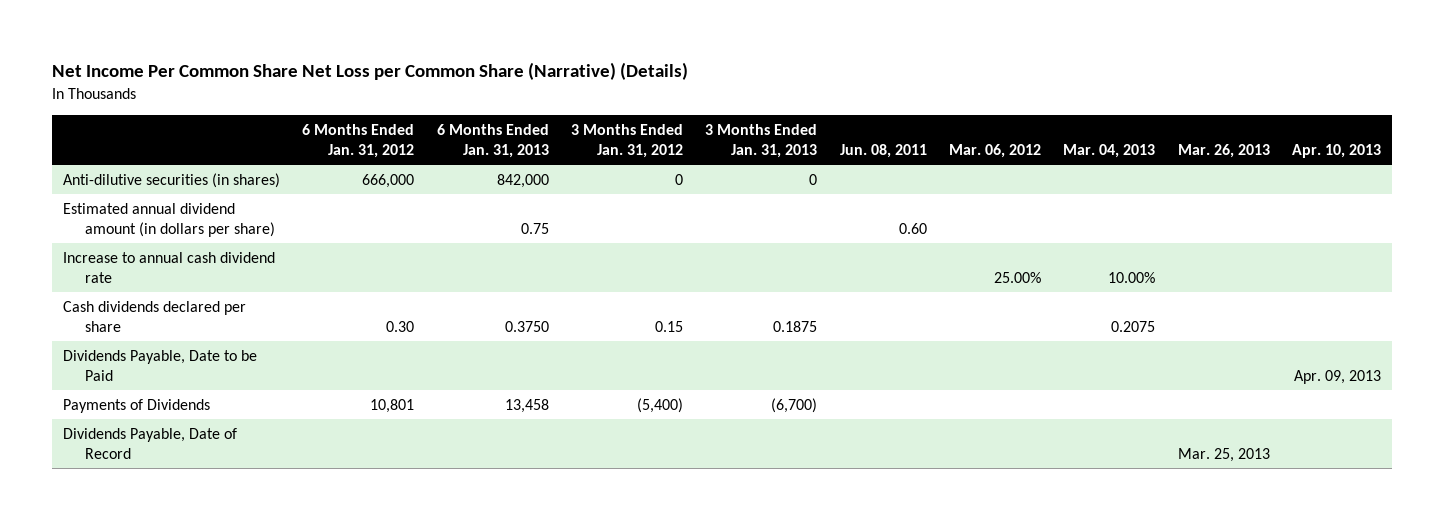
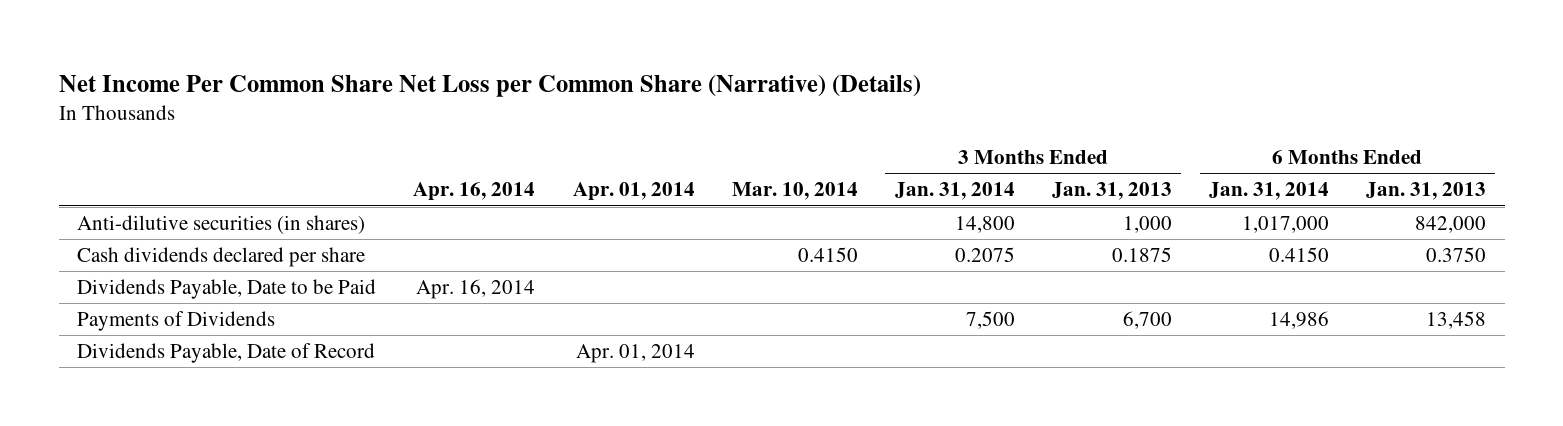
- | 6 Months Ended Jan. 31, 2012 | 6 Months Ended Jan. 31, 2013 | 3 Months Ended Jan. 31, 2012 | 3 Months Ended Jan. 31, 2013 | Jun. 08, 2011 | Mar. 06, 2012 | Mar. 04, 2013 | Mar. 26, 2013 | Apr. 10, 2013
+ | Apr. 16, 2014 | Apr. 01, 2014 | Mar. 10, 2014 | 3 Months Ended Jan. 31, 2014 | 3 Months Ended Jan. 31, 2013 | 6 Months Ended Jan. 31, 2014 | 6 Months Ended Jan. 31, 2013
- Anti-dilutive securities (in shares) | 666,000 | 842,000 | 0 | 0 | | | | |
- Estimated annual dividend amount (in dollars per share) | | 0.75 | | | 0.60 | | | |
- Increase to annual cash dividend rate | | | | | | 25.00% | 10.00% | |
+ Anti-dilutive securities (in shares) | | | | 14,800 | 1,000 | 1,017,000 | 842,000
- Payments of Dividends | 10,801 | 13,458 | (5,400) | (6,700) | | | | |
+ Payments of Dividends | | | | 7,500 | 6,700 | 14,986 | 13,458

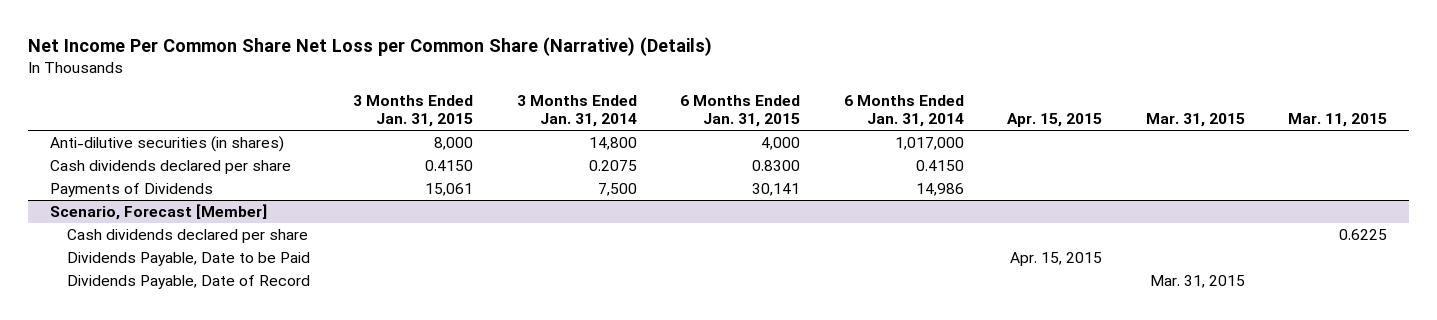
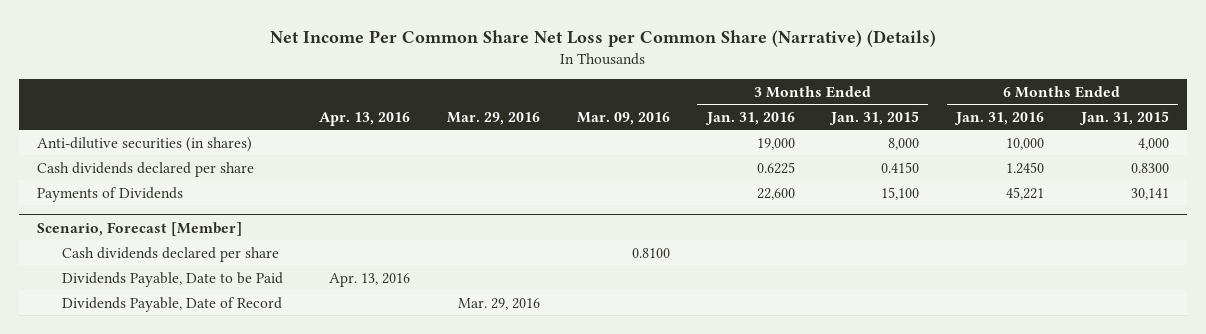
- | 3 Months Ended Jan. 31, 2015 | 3 Months Ended Jan. 31, 2014 | 6 Months Ended Jan. 31, 2015 | 6 Months Ended Jan. 31, 2014 | Apr. 15, 2015 | Mar. 31, 2015 | Mar. 11, 2015
+ | Apr. 13, 2016 | Mar. 29, 2016 | Mar. 09, 2016 | 3 Months Ended Jan. 31, 2016 | 3 Months Ended Jan. 31, 2015 | 6 Months Ended Jan. 31, 2016 | 6 Months Ended Jan. 31, 2015
- Payments of Dividends | 15,061 | 7,500 | 30,141 | 14,986 | | |
+ Payments of Dividends | | | | 22,600 | 15,100 | 45,221 | 30,141

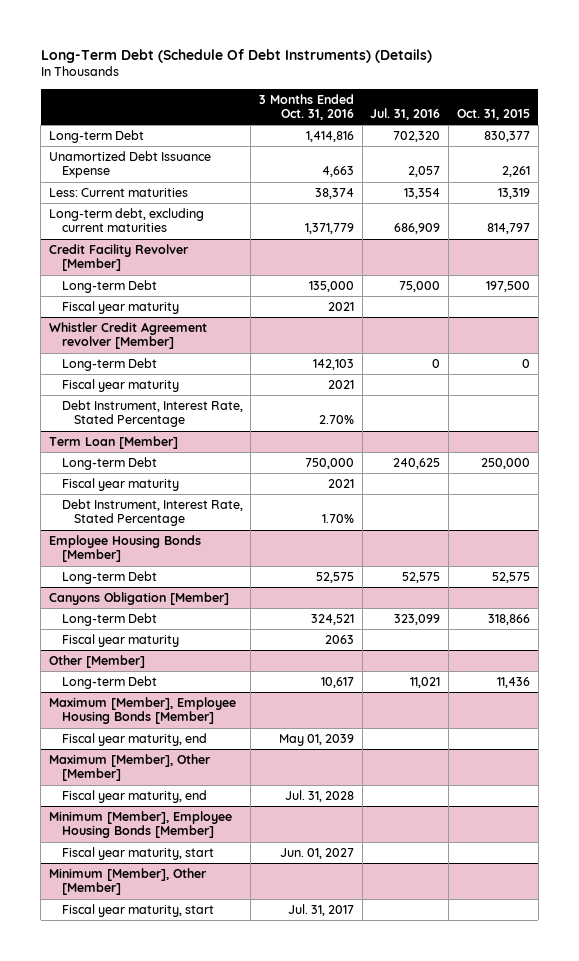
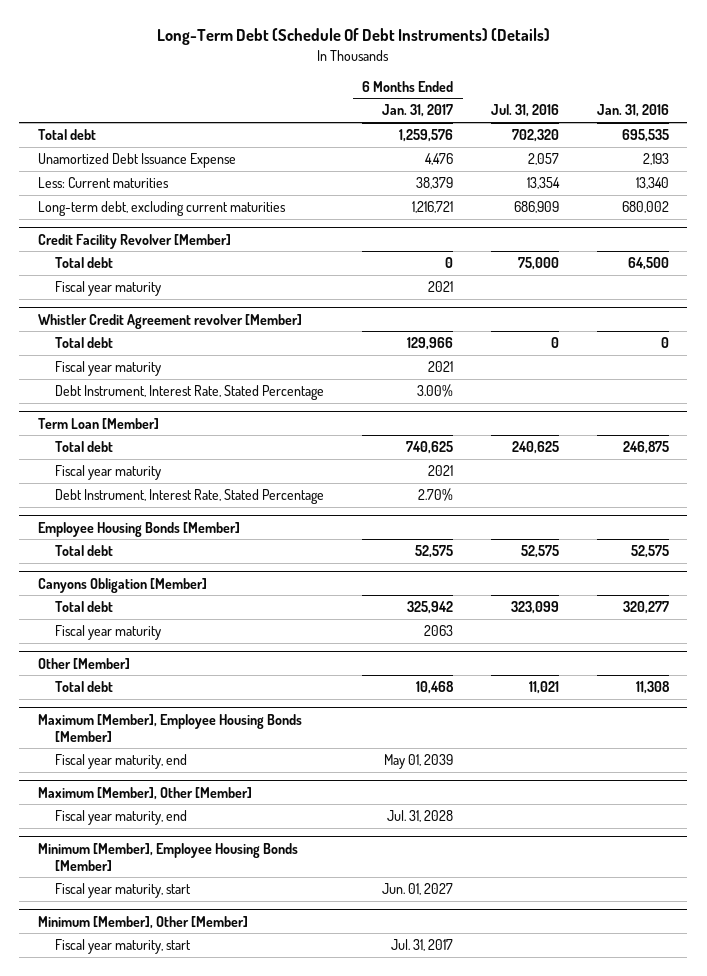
- | 3 Months Ended Oct. 31, 2016 | Jul. 31, 2016 | Oct. 31, 2015
+ | 6 Months Ended Jan. 31, 2017 | Jul. 31, 2016 | Jan. 31, 2016
- Long-term Debt | 1,414,816 | 702,320 | 830,377
+ Total debt | 1,259,576 | 702,320 | 695,535
@ Credit Facility Revolver [Member]
- Long-term Debt | 135,000 | 75,000 | 197,500
+ Total debt | 0 | 75,000 | 64,500
@ Whistler Credit Agreement revolver [Member]
- Long-term Debt | 142,103 | 0 | 0
+ Total debt | 129,966 | 0 | 0
@ Term Loan [Member]
- Long-term Debt | 750,000 | 240,625 | 250,000
+ Total debt | 740,625 | 240,625 | 246,875
@ Employee Housing Bonds [Member]
- Long-term Debt | 52,575 | 52,575 | 52,575
+ Total debt | 52,575 | 52,575 | 52,575
@ Canyons Obligation [Member]
- Long-term Debt | 324,521 | 323,099 | 318,866
+ Total debt | 325,942 | 323,099 | 320,277
@ Other [Member]
- Long-term Debt | 10,617 | 11,021 | 11,436
+ Total debt | 10,468 | 11,021 | 11,308

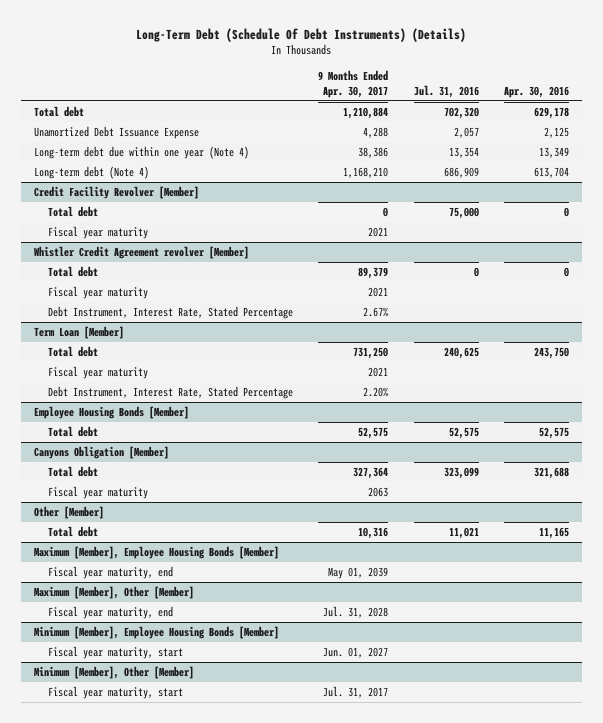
- | 6 Months Ended Jan. 31, 2017 | Jul. 31, 2016 | Jan. 31, 2016
+ | 9 Months Ended Apr. 30, 2017 | Jul. 31, 2016 | Apr. 30, 2016
- Less: Current maturities | 38,379 | 13,354 | 13,340
- Long-term debt, excluding current maturities | 1,216,721 | 686,909 | 680,002
+ Long-term debt due within one year (Note 4) | 38,386 | 13,354 | 13,349
+ Long-term debt (Note 4) | 1,168,210 | 686,909 | 613,704

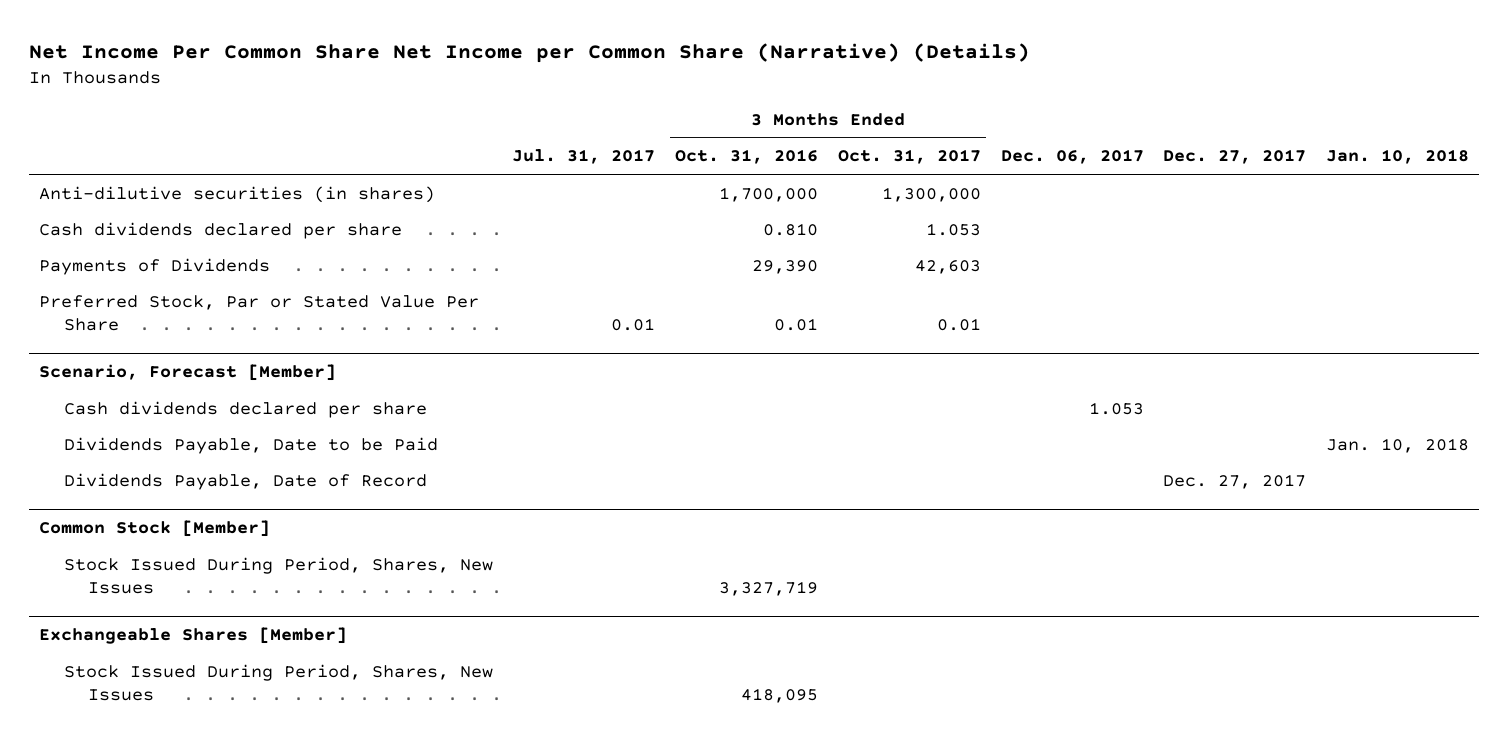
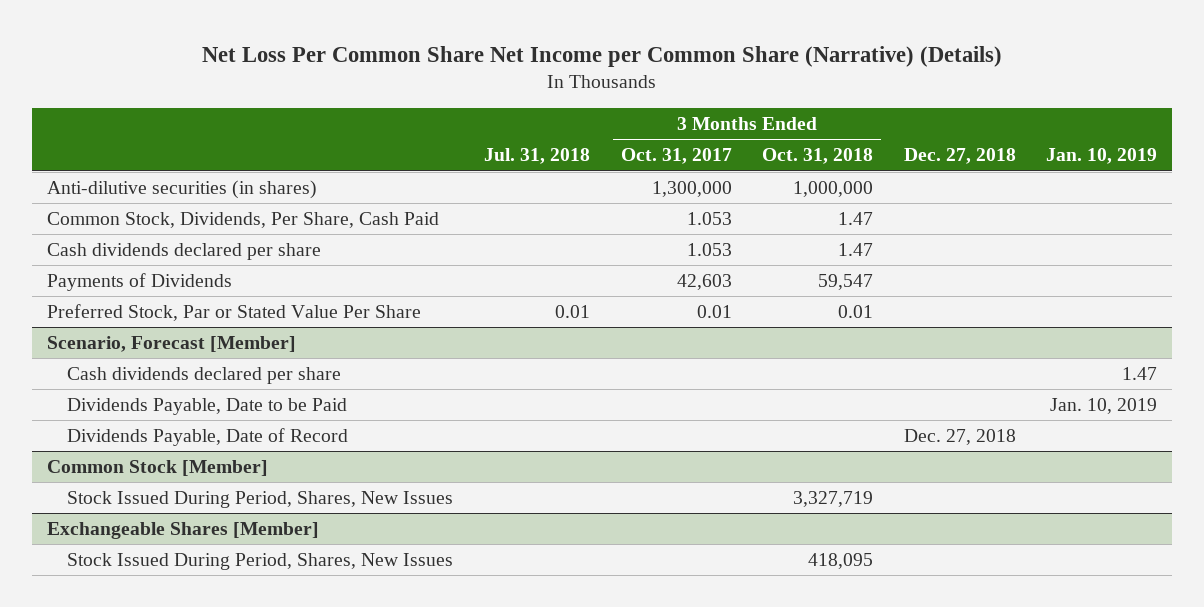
- Net Income Per Common Share Net Income per Common Share (Narrative) (Details)
+ Net Loss Per Common Share Net Income per Common Share (Narrative) (Details)
- | Jul. 31, 2017 | 3 Months Ended Oct. 31, 2016 | 3 Months Ended Oct. 31, 2017 | Dec. 06, 2017 | Dec. 27, 2017 | Jan. 10, 2018
+ | Jul. 31, 2018 | 3 Months Ended Oct. 31, 2017 | 3 Months Ended Oct. 31, 2018 | Dec. 27, 2018 | Jan. 10, 2019
+ Common Stock, Dividends, Per Share, Cash Paid | | 1.053 | 1.47 | |

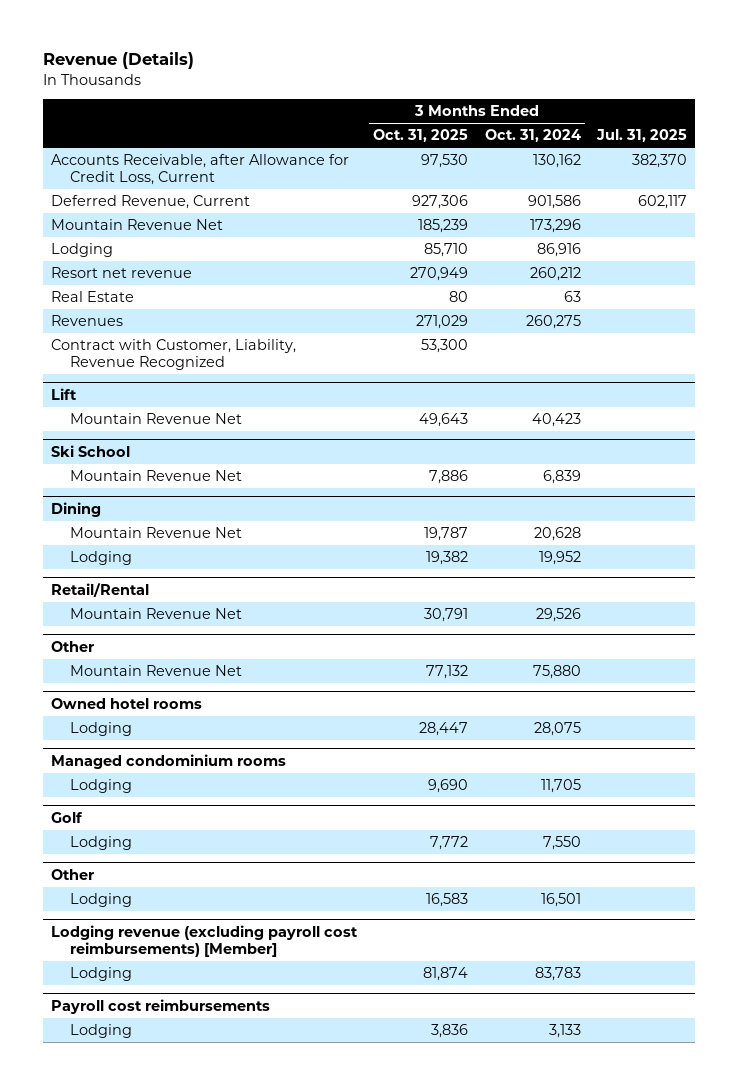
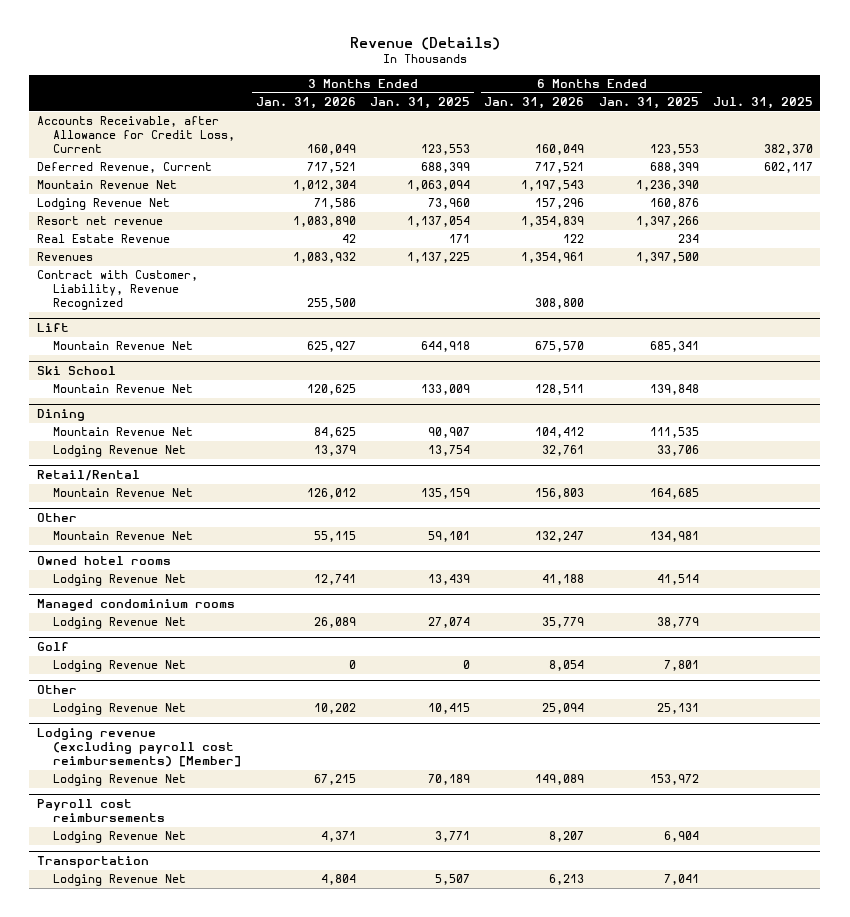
- | 3 Months Ended Oct. 31, 2025 | 3 Months Ended Oct. 31, 2024 | Jul. 31, 2025
+ | 3 Months Ended Jan. 31, 2026 | 3 Months Ended Jan. 31, 2025 | 6 Months Ended Jan. 31, 2026 | 6 Months Ended Jan. 31, 2025 | Jul. 31, 2025
- Lodging | 85,710 | 86,916 |
+ Lodging Revenue Net | 71,586 | 73,960 | 157,296 | 160,876 |
- Real Estate | 80 | 63 |
+ Real Estate Revenue | 42 | 171 | 122 | 234 |
@ Dining
- Lodging | 19,382 | 19,952 |
+ Lodging Revenue Net | 13,379 | 13,754 | 32,761 | 33,706 |
@ Owned hotel rooms
- Lodging | 28,447 | 28,075 |
+ Lodging Revenue Net | 12,741 | 13,439 | 41,188 | 41,514 |
@ Managed condominium rooms
- Lodging | 9,690 | 11,705 |
+ Lodging Revenue Net | 26,089 | 27,074 | 35,779 | 38,779 |
@ Golf
- Lodging | 7,772 | 7,550 |
+ Lodging Revenue Net | 0 | 0 | 8,054 | 7,801 |
@ Other
- Lodging | 16,583 | 16,501 |
+ Lodging Revenue Net | 10,202 | 10,415 | 25,094 | 25,131 |
@ Lodging revenue (excluding payroll cost reimbursements) [Member]
- Lodging | 81,874 | 83,783 |
+ Lodging Revenue Net | 67,215 | 70,189 | 149,089 | 153,972 |
@ Payroll cost reimbursements
- Lodging | 3,836 | 3,133 |
+ Lodging Revenue Net | 4,371 | 3,771 | 8,207 | 6,904 |
+ Transportation
+ Lodging Revenue Net | 4,804 | 5,507 | 6,213 | 7,041 |

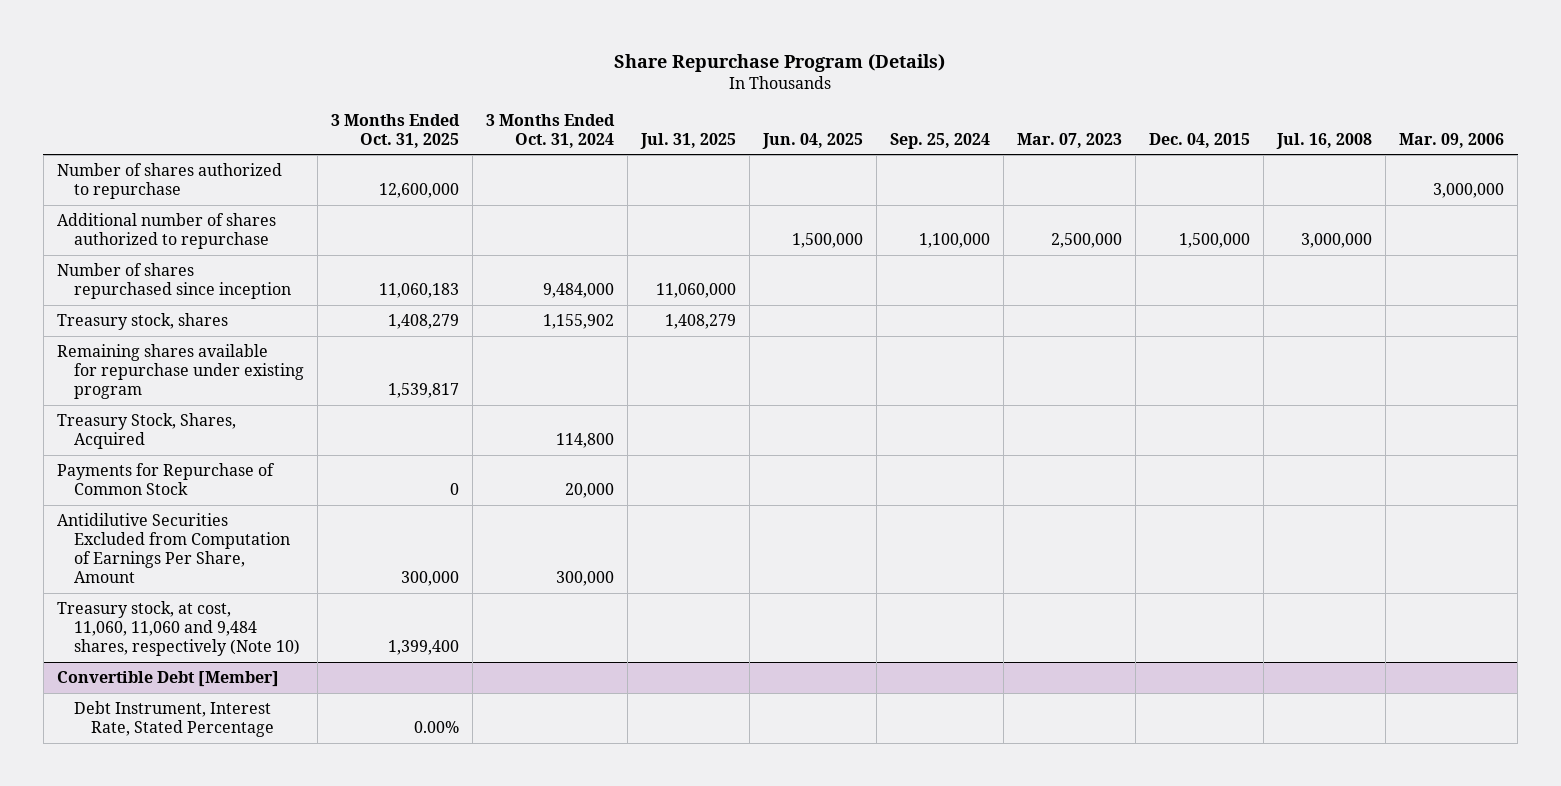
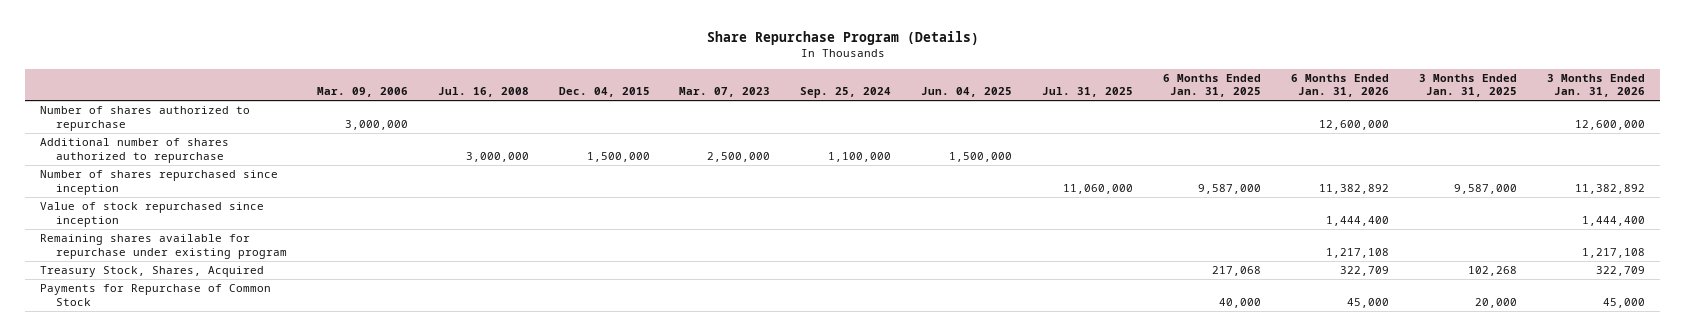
- | 3 Months Ended Oct. 31, 2025 | 3 Months Ended Oct. 31, 2024 | Jul. 31, 2025 | Jun. 04, 2025 | Sep. 25, 2024 | Mar. 07, 2023 | Dec. 04, 2015 | Jul. 16, 2008 | Mar. 09, 2006
+ | Mar. 09, 2006 | Jul. 16, 2008 | Dec. 04, 2015 | Mar. 07, 2023 | Sep. 25, 2024 | Jun. 04, 2025 | Jul. 31, 2025 | 6 Months Ended Jan. 31, 2025 | 6 Months Ended Jan. 31, 2026 | 3 Months Ended Jan. 31, 2025 | 3 Months Ended Jan. 31, 2026
- Treasury stock, shares | 1,408,279 | 1,155,902 | 1,408,279 | | | | | |
+ Value of stock repurchased since inception | | | | | | | | | 1,444,400 | | 1,444,400
- Antidilutive Securities Excluded from Computation of Earnings Per Share, Amount | 300,000 | 300,000 | | | | | | |
- Treasury stock, at cost, 11,060, 11,060 and 9,484 shares, respectively (Note 10) | 1,399,400 | | | | | | | |
- Convertible Debt [Member]
- Debt Instrument, Interest Rate, Stated Percentage | 0.00% | | | | | | | |

